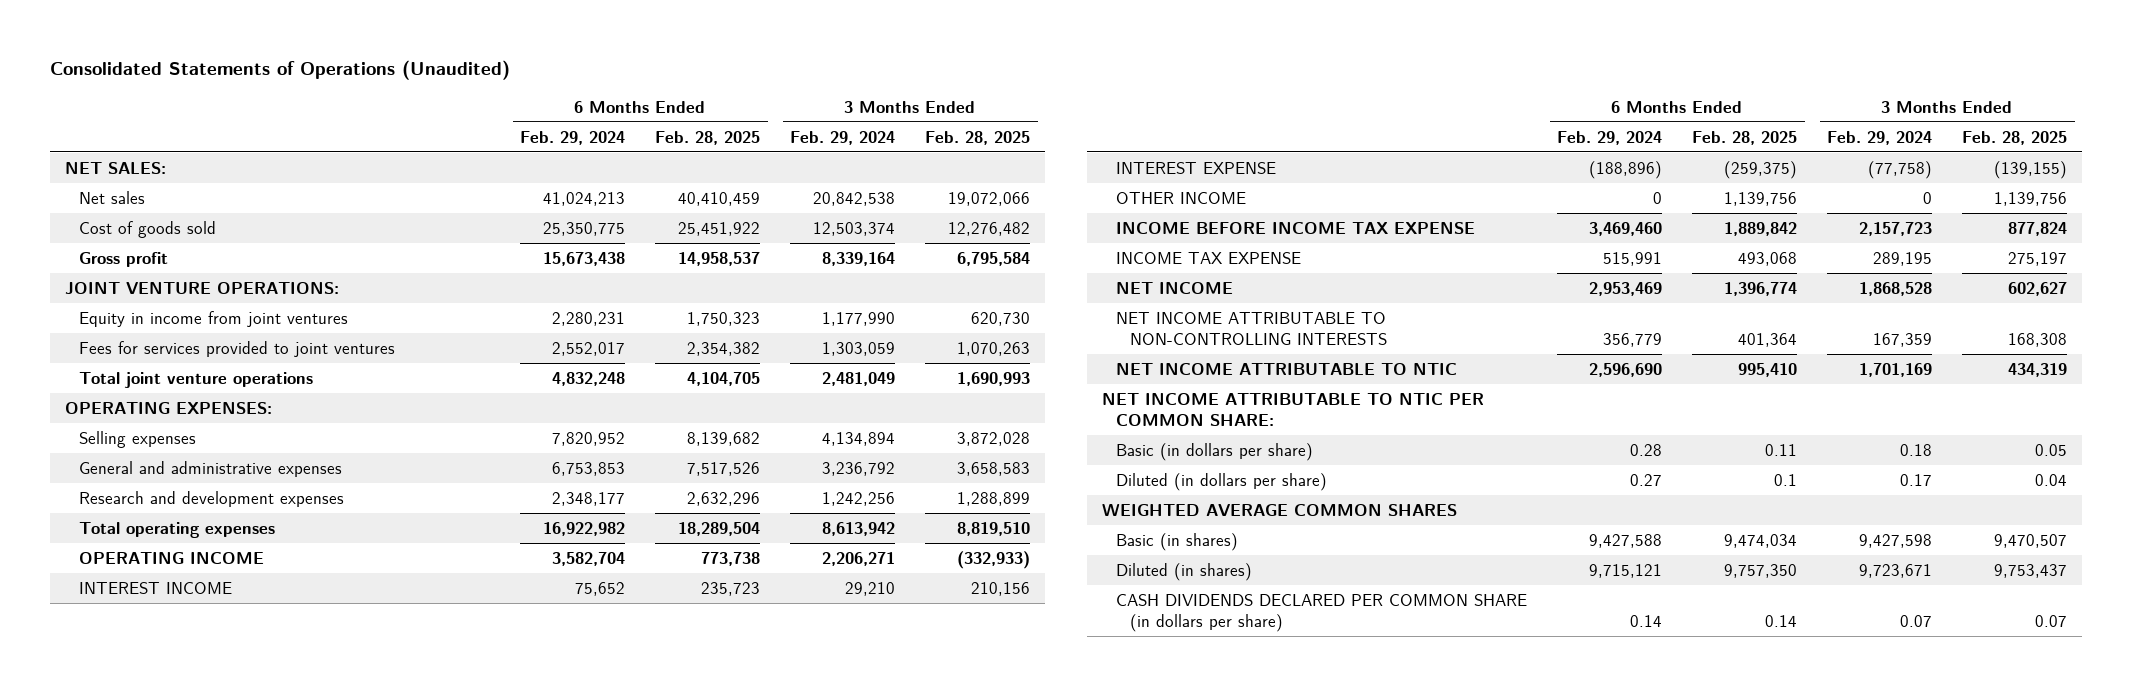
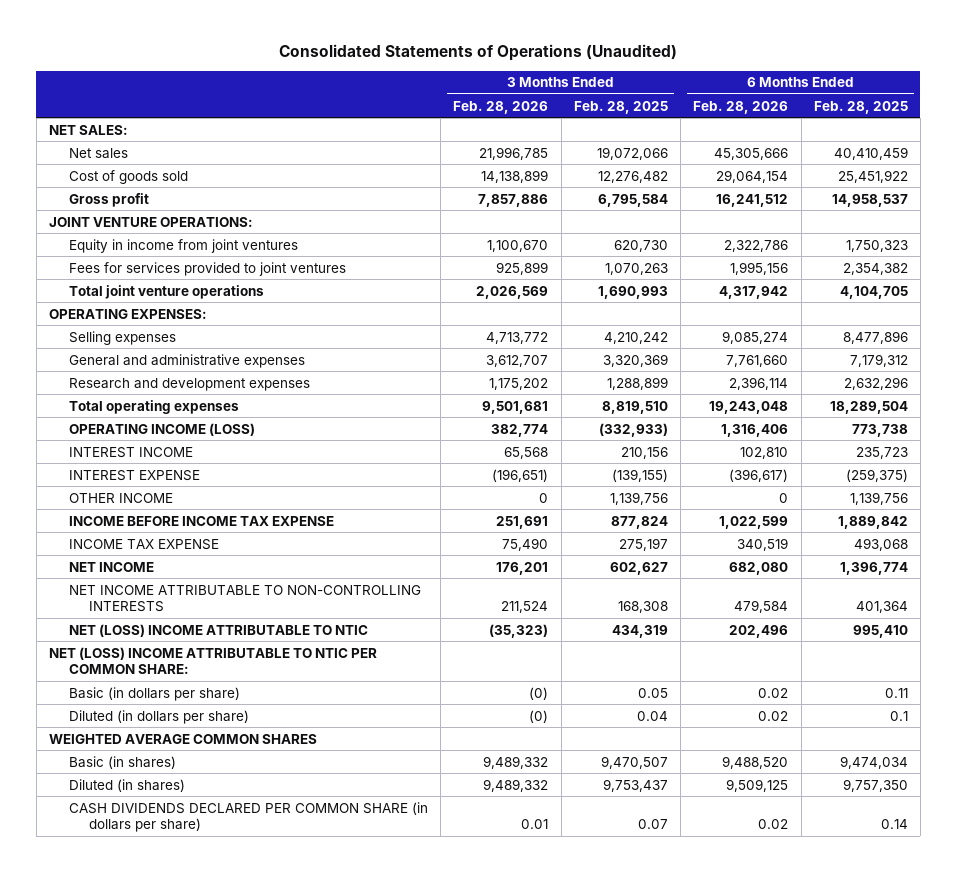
- | 6 Months Ended Feb. 29, 2024 | 6 Months Ended Feb. 28, 2025 | 3 Months Ended Feb. 29, 2024 | 3 Months Ended Feb. 28, 2025
+ | 3 Months Ended Feb. 28, 2026 | 3 Months Ended Feb. 28, 2025 | 6 Months Ended Feb. 28, 2026 | 6 Months Ended Feb. 28, 2025
- Selling expenses | 7,820,952 | 8,139,682 | 4,134,894 | 3,872,028
- General and administrative expenses | 6,753,853 | 7,517,526 | 3,236,792 | 3,658,583
+ Selling expenses | 4,713,772 | 4,210,242 | 9,085,274 | 8,477,896
+ General and administrative expenses | 3,612,707 | 3,320,369 | 7,761,660 | 7,179,312
- OPERATING INCOME | 3,582,704 | 773,738 | 2,206,271 | (332,933)
+ OPERATING INCOME (LOSS) | 382,774 | (332,933) | 1,316,406 | 773,738
- NET INCOME ATTRIBUTABLE TO NTIC | 2,596,690 | 995,410 | 1,701,169 | 434,319
- NET INCOME ATTRIBUTABLE TO NTIC PER COMMON SHARE:
+ NET (LOSS) INCOME ATTRIBUTABLE TO NTIC | (35,323) | 434,319 | 202,496 | 995,410
+ NET (LOSS) INCOME ATTRIBUTABLE TO NTIC PER COMMON SHARE:

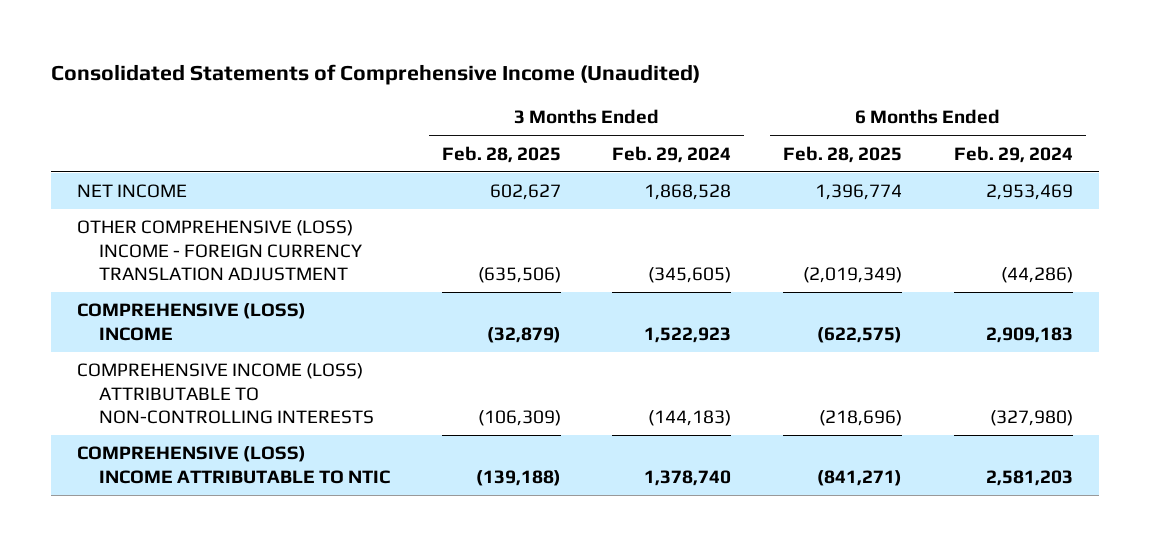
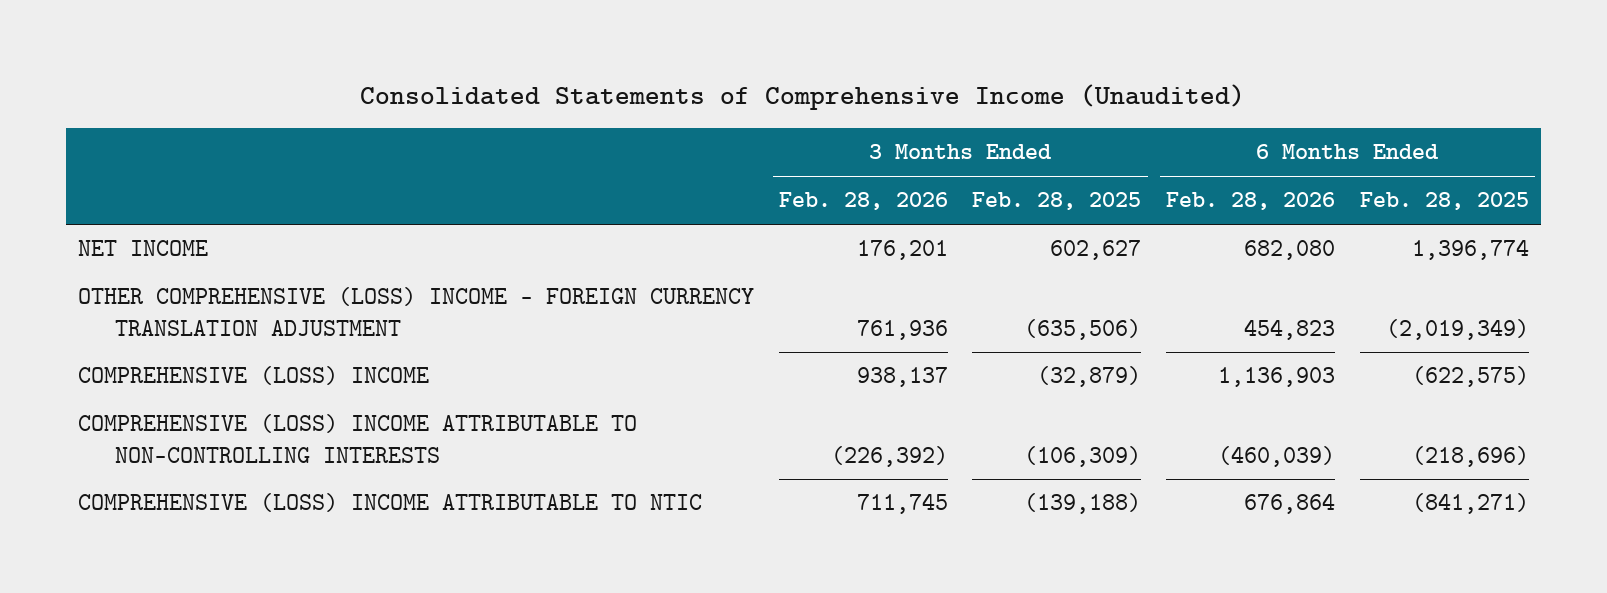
- | 3 Months Ended Feb. 28, 2025 | 3 Months Ended Feb. 29, 2024 | 6 Months Ended Feb. 28, 2025 | 6 Months Ended Feb. 29, 2024
+ | 3 Months Ended Feb. 28, 2026 | 3 Months Ended Feb. 28, 2025 | 6 Months Ended Feb. 28, 2026 | 6 Months Ended Feb. 28, 2025
- COMPREHENSIVE INCOME (LOSS) ATTRIBUTABLE TO NON-CONTROLLING INTERESTS | (106,309) | (144,183) | (218,696) | (327,980)
+ COMPREHENSIVE (LOSS) INCOME ATTRIBUTABLE TO NON-CONTROLLING INTERESTS | (226,392) | (106,309) | (460,039) | (218,696)

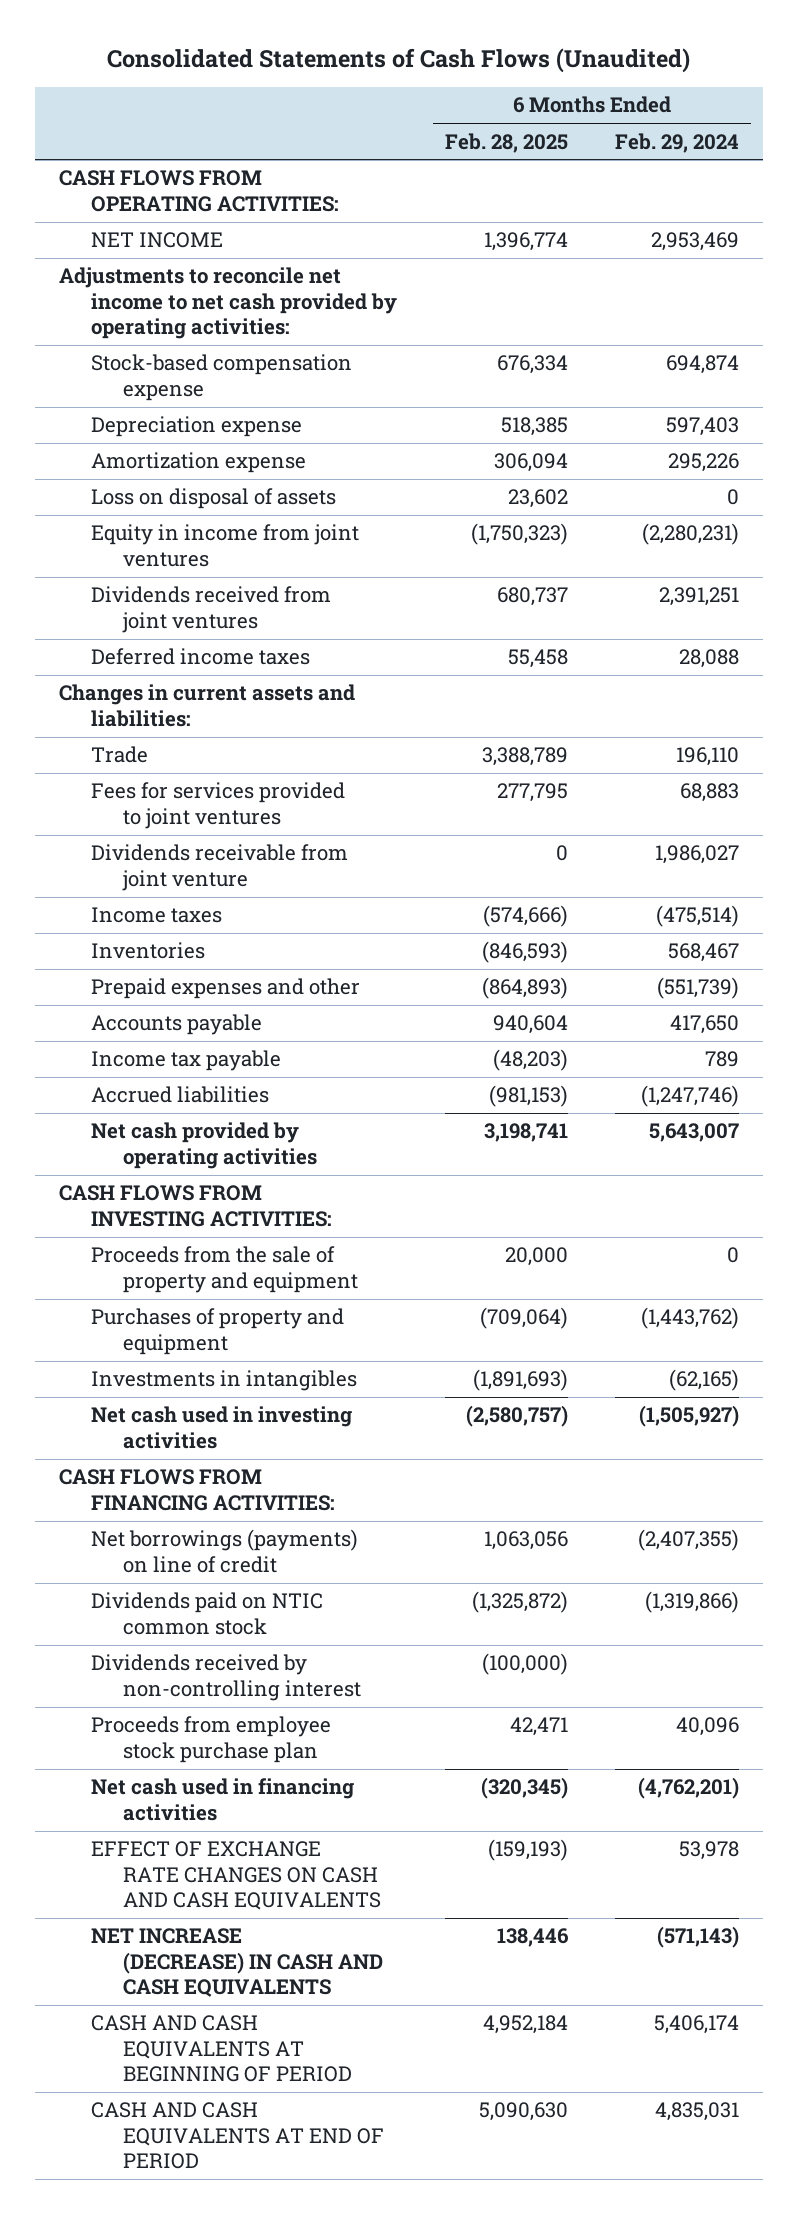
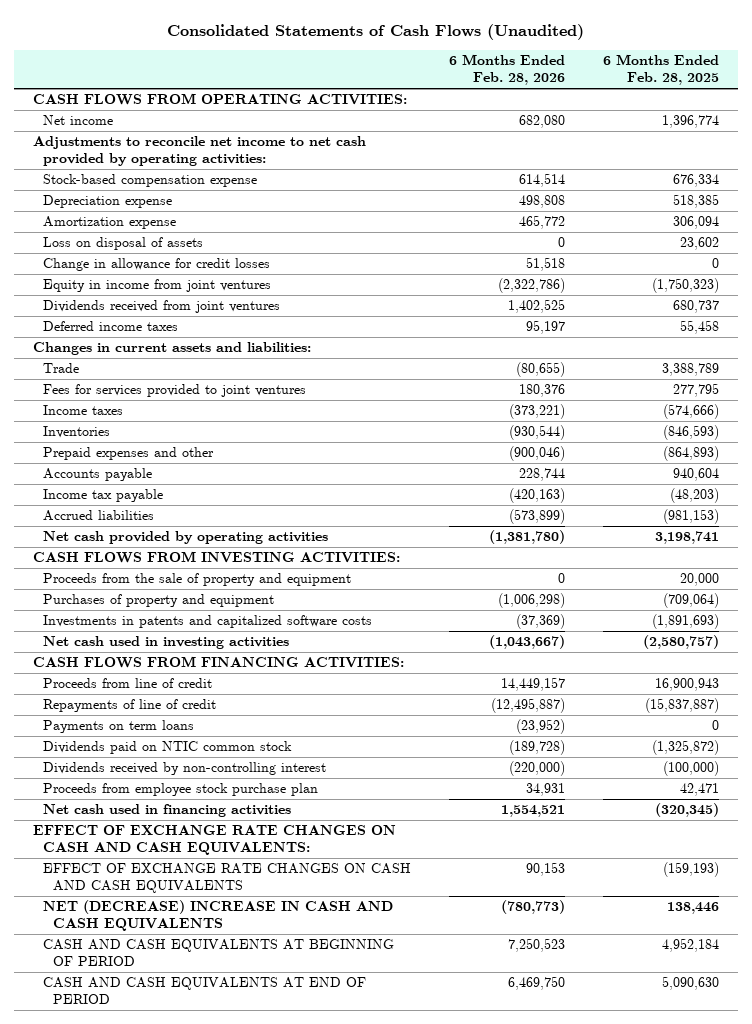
- | 6 Months Ended Feb. 28, 2025 | 6 Months Ended Feb. 29, 2024
+ | 6 Months Ended Feb. 28, 2026 | 6 Months Ended Feb. 28, 2025
- NET INCOME | 1,396,774 | 2,953,469
+ Net income | 682,080 | 1,396,774
+ Change in allowance for credit losses | 51,518 | 0
- Dividends receivable from joint venture | 0 | 1,986,027
- Investments in intangibles | (1,891,693) | (62,165)
+ Investments in patents and capitalized software costs | (37,369) | (1,891,693)
- Net borrowings (payments) on line of credit | 1,063,056 | (2,407,355)
+ Proceeds from line of credit | 14,449,157 | 16,900,943
+ Repayments of line of credit | (12,495,887) | (15,837,887)
+ Payments on term loans | (23,952) | 0
+ EFFECT OF EXCHANGE RATE CHANGES ON CASH AND CASH EQUIVALENTS:
- NET INCREASE (DECREASE) IN CASH AND CASH EQUIVALENTS | 138,446 | (571,143)
+ NET (DECREASE) INCREASE IN CASH AND CASH EQUIVALENTS | (780,773) | 138,446

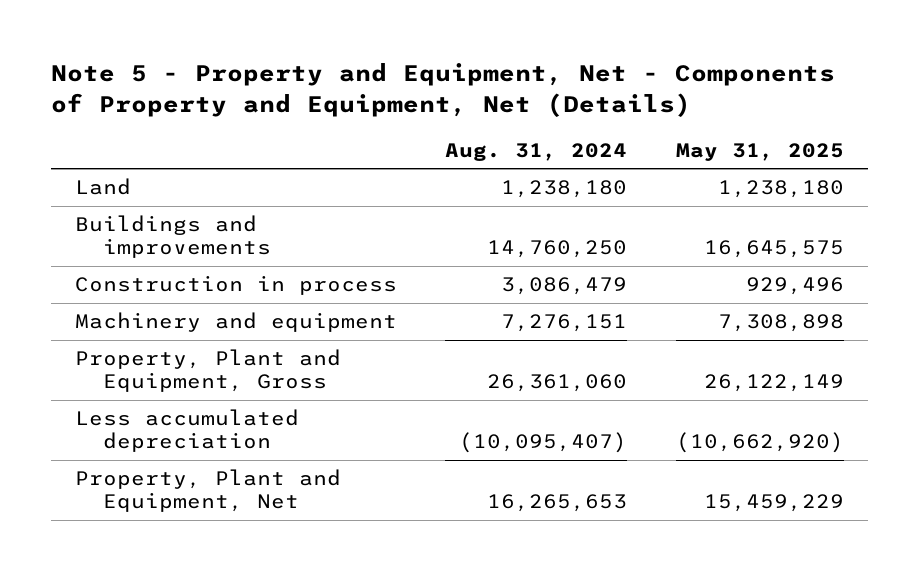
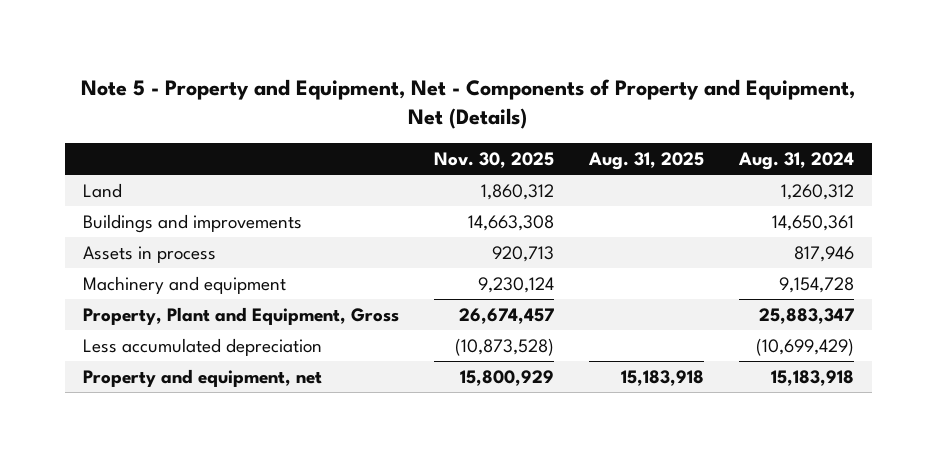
- | Aug. 31, 2024 | May 31, 2025
+ | Nov. 30, 2025 | Aug. 31, 2025 | Aug. 31, 2024
- Land | 1,238,180 | 1,238,180
- Buildings and improvements | 14,760,250 | 16,645,575
- Construction in process | 3,086,479 | 929,496
- Machinery and equipment | 7,276,151 | 7,308,898
- Property, Plant and Equipment, Gross | 26,361,060 | 26,122,149
- Less accumulated depreciation | (10,095,407) | (10,662,920)
- Property, Plant and Equipment, Net | 16,265,653 | 15,459,229
+ Land | 1,860,312 | | 1,260,312
+ Buildings and improvements | 14,663,308 | | 14,650,361
+ Assets in process | 920,713 | | 817,946
+ Machinery and equipment | 9,230,124 | | 9,154,728
+ Property, Plant and Equipment, Gross | 26,674,457 | | 25,883,347
+ Less accumulated depreciation | (10,873,528) | | (10,699,429)
+ Property and equipment, net | 15,800,929 | 15,183,918 | 15,183,918

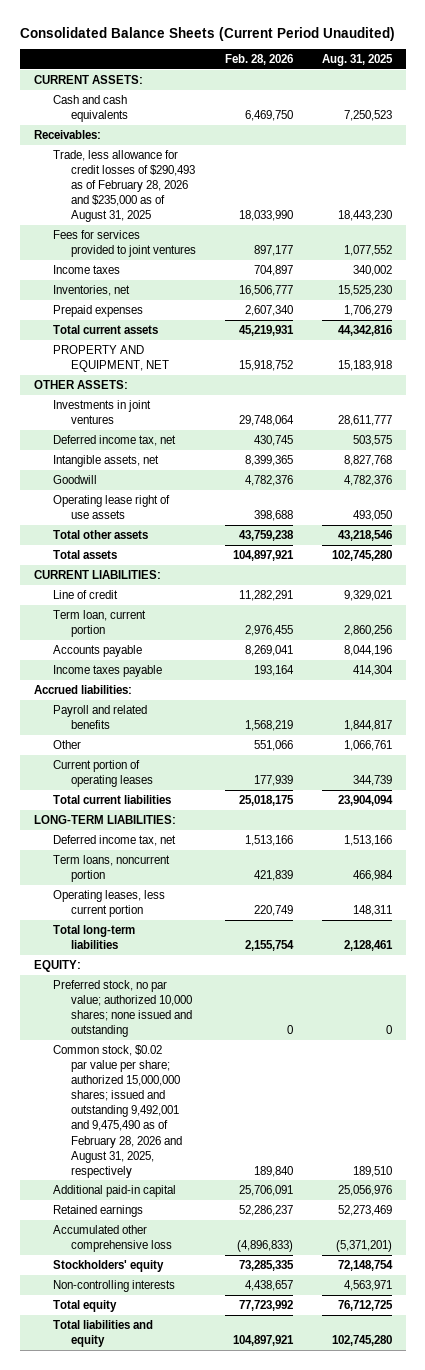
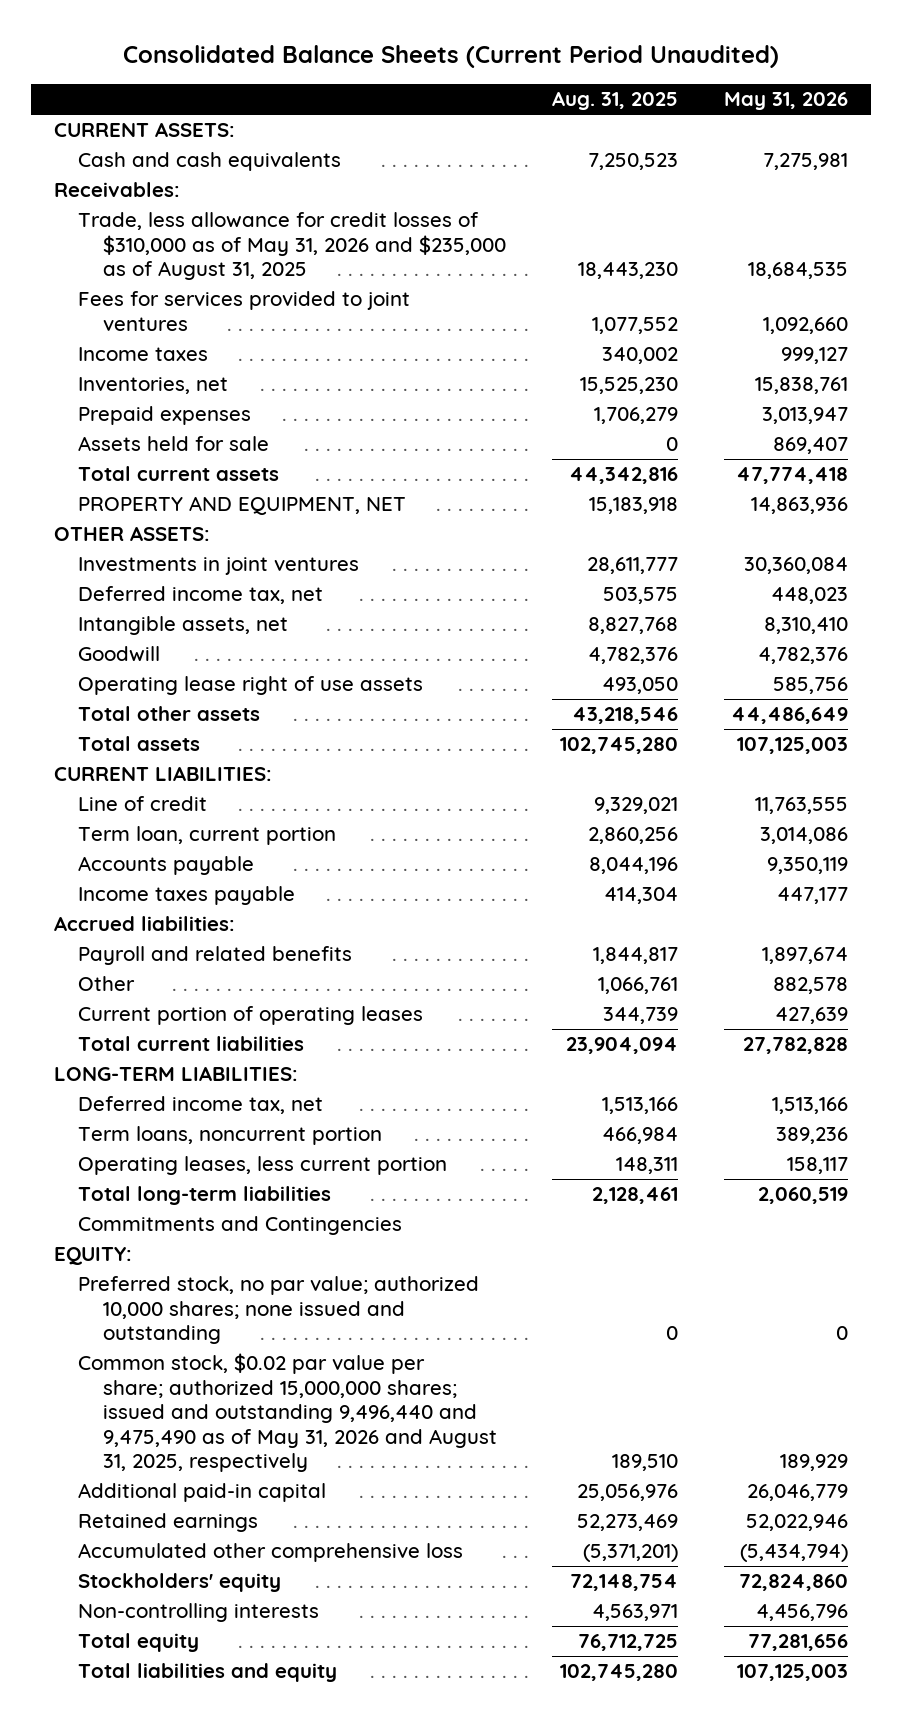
- | Feb. 28, 2026 | Aug. 31, 2025
+ | Aug. 31, 2025 | May 31, 2026
- Trade, less allowance for credit losses of $290,493 as of February 28, 2026 and $235,000 as of August 31, 2025 | 18,033,990 | 18,443,230
+ Trade, less allowance for credit losses of $310,000 as of May 31, 2026 and $235,000 as of August 31, 2025 | 18,443,230 | 18,684,535
+ Assets held for sale | 0 | 869,407
+ Commitments and Contingencies
- Common stock, $0.02 par value per share; authorized 15,000,000 shares; issued and outstanding 9,492,001 and 9,475,490 as of February 28, 2026 and August 31, 2025, respectively | 189,840 | 189,510
+ Common stock, $0.02 par value per share; authorized 15,000,000 shares; issued and outstanding 9,496,440 and 9,475,490 as of May 31, 2026 and August 31, 2025, respectively | 189,510 | 189,929

